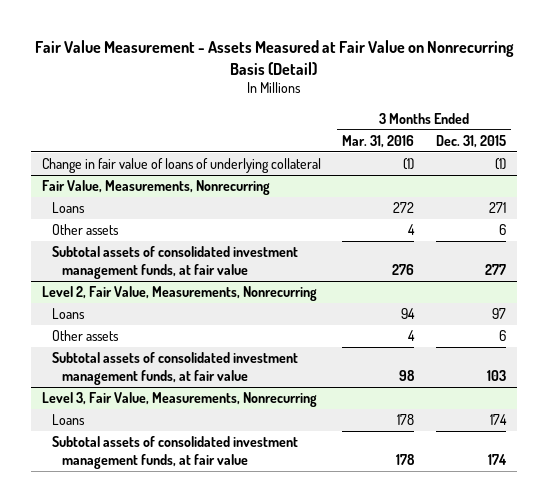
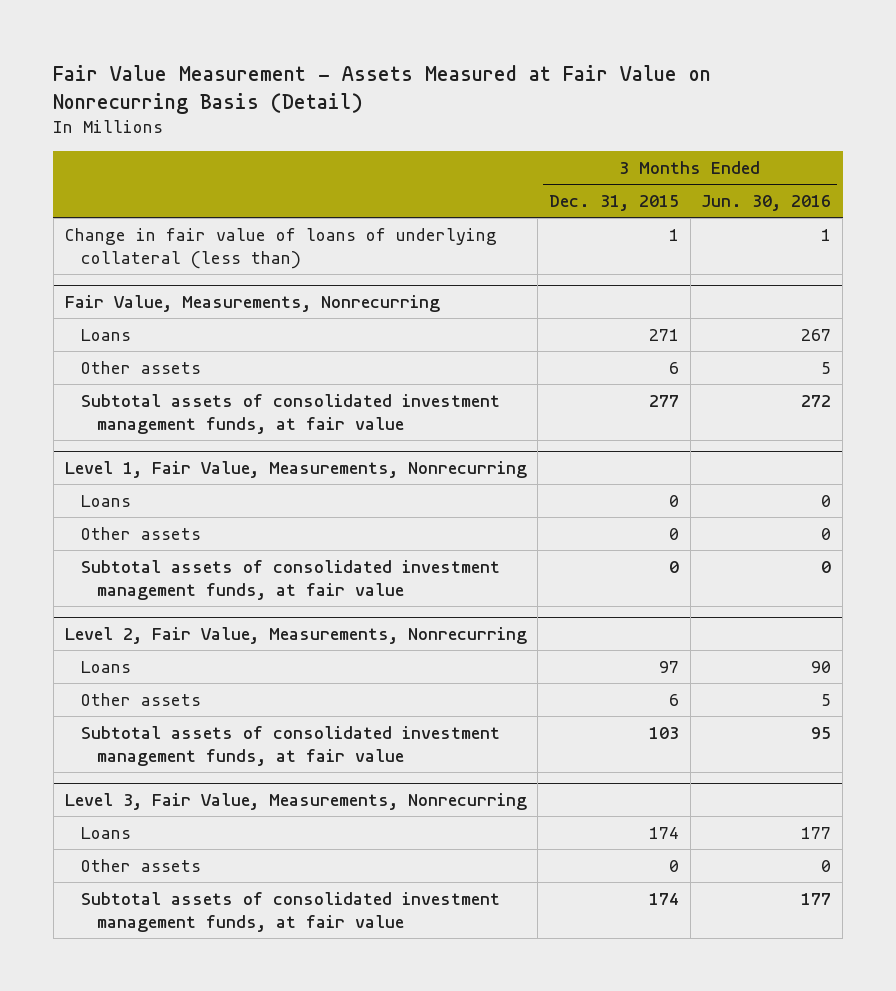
- | 3 Months Ended Mar. 31, 2016 | 3 Months Ended Dec. 31, 2015
+ | 3 Months Ended Dec. 31, 2015 | 3 Months Ended Jun. 30, 2016
- Change in fair value of loans of underlying collateral | (1) | (1)
+ Change in fair value of loans of underlying collateral (less than) | 1 | 1
+ Level 1, Fair Value, Measurements, Nonrecurring
+ Loans | 0 | 0
+ Other assets | 0 | 0
+ Subtotal assets of consolidated investment management funds, at fair value | 0 | 0
@ Level 3, Fair Value, Measurements, Nonrecurring
+ Other assets | 0 | 0

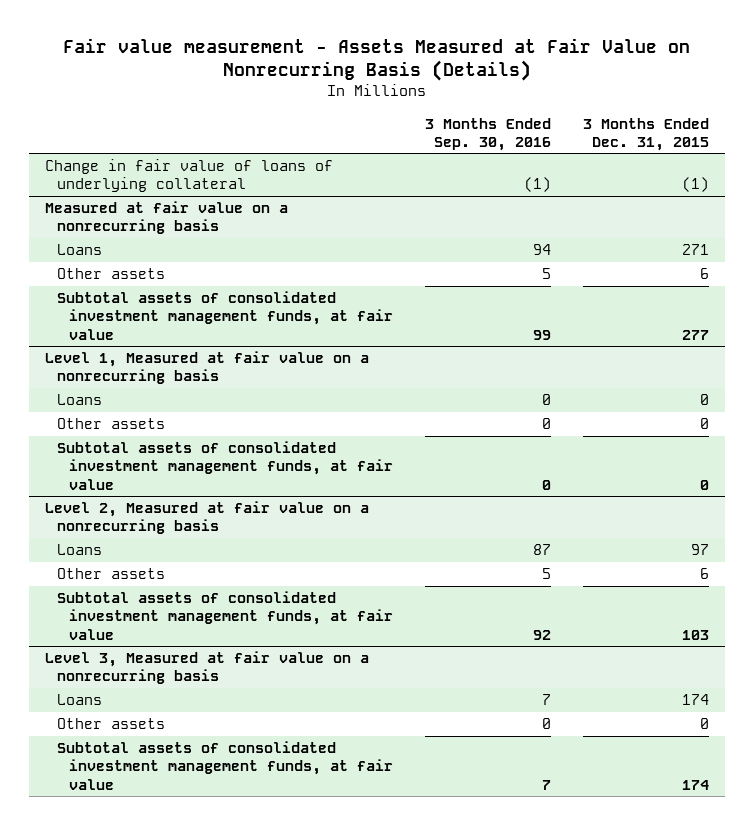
- Fair Value Measurement - Assets Measured at Fair Value on Nonrecurring Basis (Detail)
+ Fair value measurement - Assets Measured at Fair Value on Nonrecurring Basis (Details)
- | 3 Months Ended Dec. 31, 2015 | 3 Months Ended Jun. 30, 2016
+ | 3 Months Ended Sep. 30, 2016 | 3 Months Ended Dec. 31, 2015
- Change in fair value of loans of underlying collateral (less than) | 1 | 1
- Fair Value, Measurements, Nonrecurring
+ Change in fair value of loans of underlying collateral | (1) | (1)
+ Measured at fair value on a nonrecurring basis
- Level 1, Fair Value, Measurements, Nonrecurring
+ Level 1, Measured at fair value on a nonrecurring basis
- Level 2, Fair Value, Measurements, Nonrecurring
+ Level 2, Measured at fair value on a nonrecurring basis
- Level 3, Fair Value, Measurements, Nonrecurring
+ Level 3, Measured at fair value on a nonrecurring basis

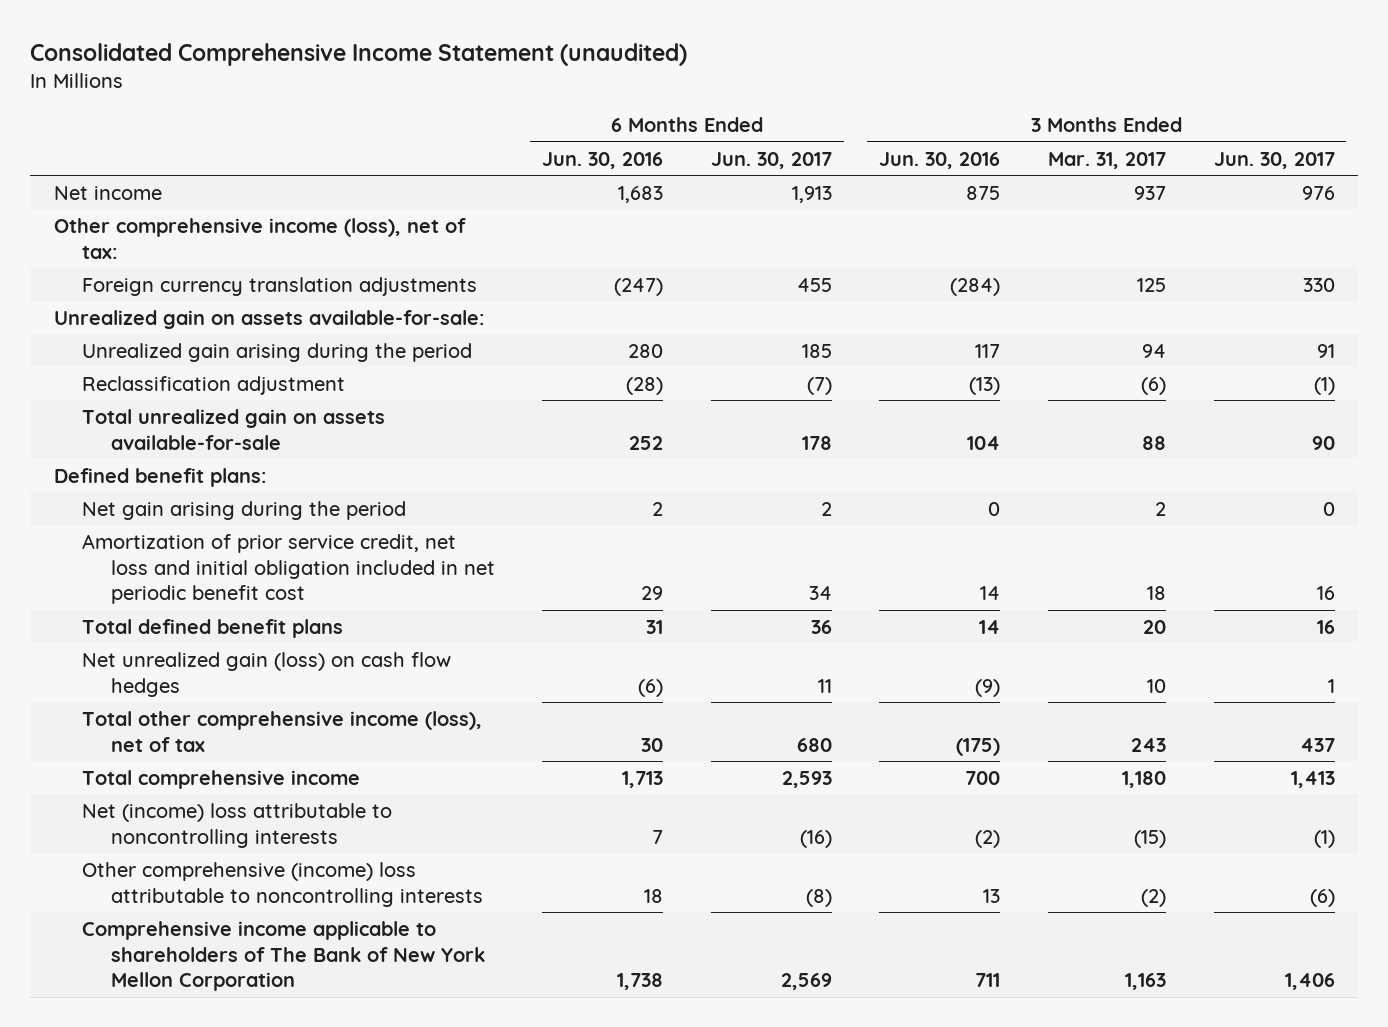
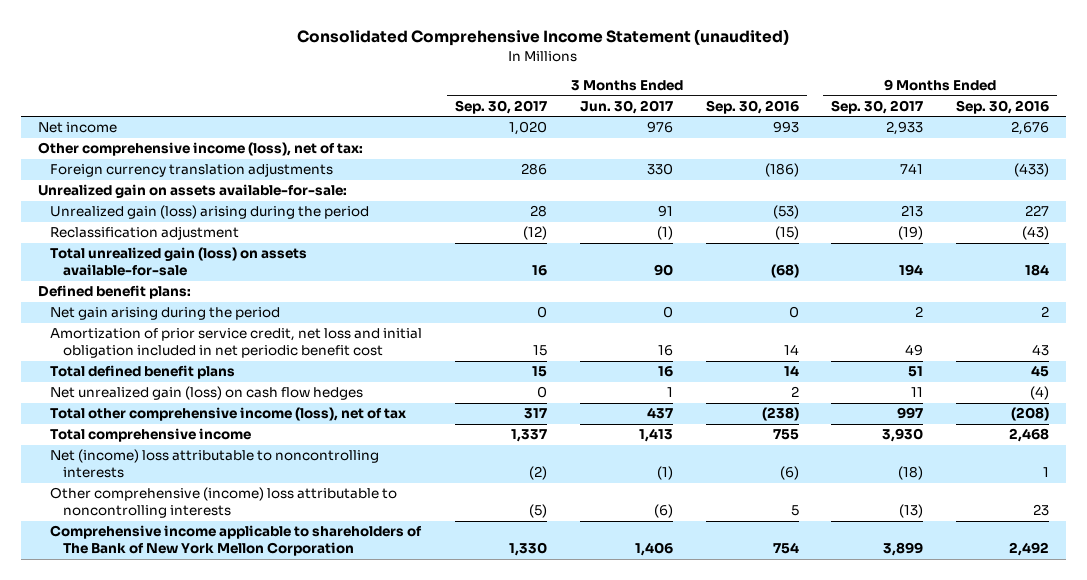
- | 6 Months Ended Jun. 30, 2016 | 6 Months Ended Jun. 30, 2017 | 3 Months Ended Jun. 30, 2016 | 3 Months Ended Mar. 31, 2017 | 3 Months Ended Jun. 30, 2017
+ | 3 Months Ended Sep. 30, 2017 | 3 Months Ended Jun. 30, 2017 | 3 Months Ended Sep. 30, 2016 | 9 Months Ended Sep. 30, 2017 | 9 Months Ended Sep. 30, 2016
- Unrealized gain arising during the period | 280 | 185 | 117 | 94 | 91
+ Unrealized gain (loss) arising during the period | 28 | 91 | (53) | 213 | 227
- Total unrealized gain on assets available-for-sale | 252 | 178 | 104 | 88 | 90
+ Total unrealized gain (loss) on assets available-for-sale | 16 | 90 | (68) | 194 | 184

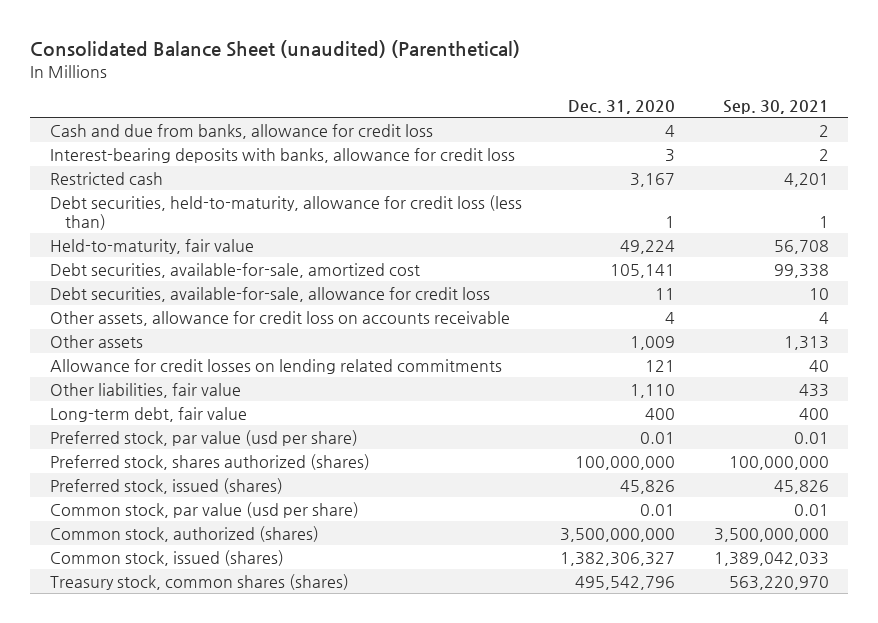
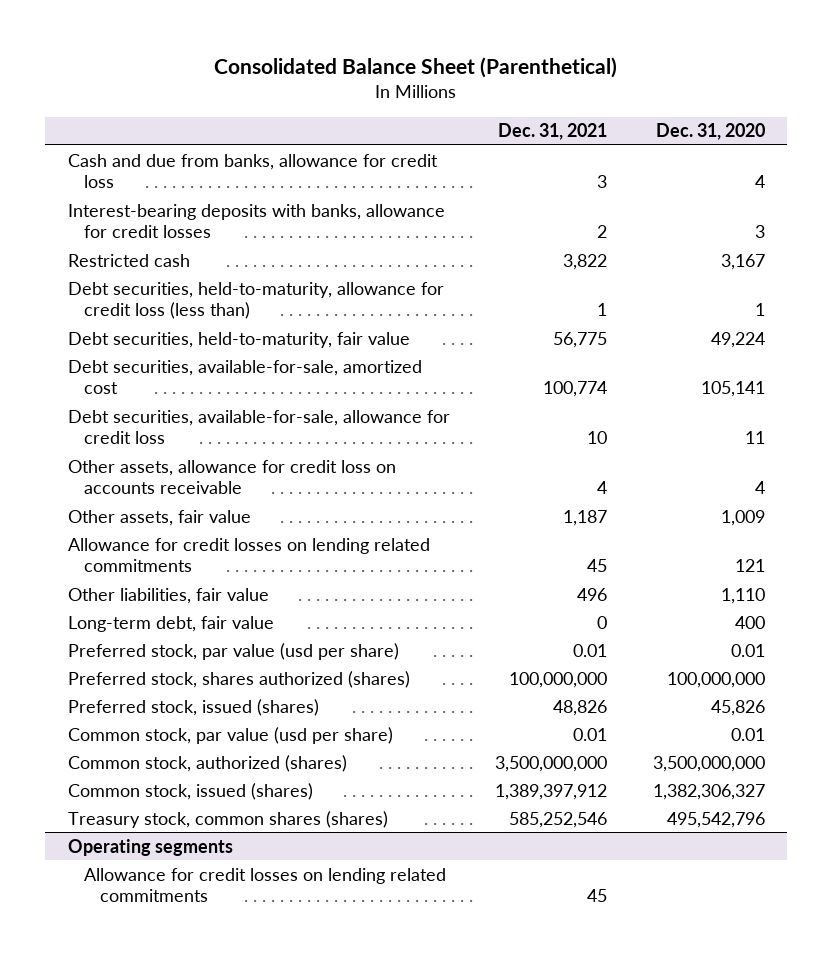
- Consolidated Balance Sheet (unaudited) (Parenthetical)
+ Consolidated Balance Sheet (Parenthetical)
- | Dec. 31, 2020 | Sep. 30, 2021
+ | Dec. 31, 2021 | Dec. 31, 2020
- Interest-bearing deposits with banks, allowance for credit loss | 3 | 2
+ Interest-bearing deposits with banks, allowance for credit losses | 2 | 3
- Held-to-maturity, fair value | 49,224 | 56,708
+ Debt securities, held-to-maturity, fair value | 56,775 | 49,224
- Other assets | 1,009 | 1,313
+ Other assets, fair value | 1,187 | 1,009
+ Operating segments
+ Allowance for credit losses on lending related commitments | 45 |

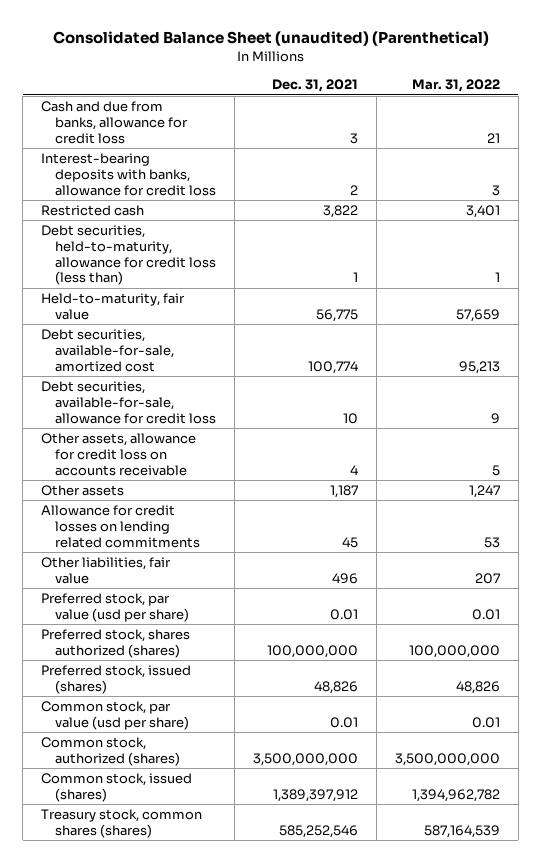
- Consolidated Balance Sheet (Parenthetical)
+ Consolidated Balance Sheet (unaudited) (Parenthetical)
- | Dec. 31, 2021 | Dec. 31, 2020
+ | Dec. 31, 2021 | Mar. 31, 2022
- Interest-bearing deposits with banks, allowance for credit losses | 2 | 3
+ Interest-bearing deposits with banks, allowance for credit loss | 2 | 3
- Debt securities, held-to-maturity, fair value | 56,775 | 49,224
+ Held-to-maturity, fair value | 56,775 | 57,659
- Other assets, fair value | 1,187 | 1,009
+ Other assets | 1,187 | 1,247
- Long-term debt, fair value | 0 | 400
- Operating segments
- Allowance for credit losses on lending related commitments | 45 |

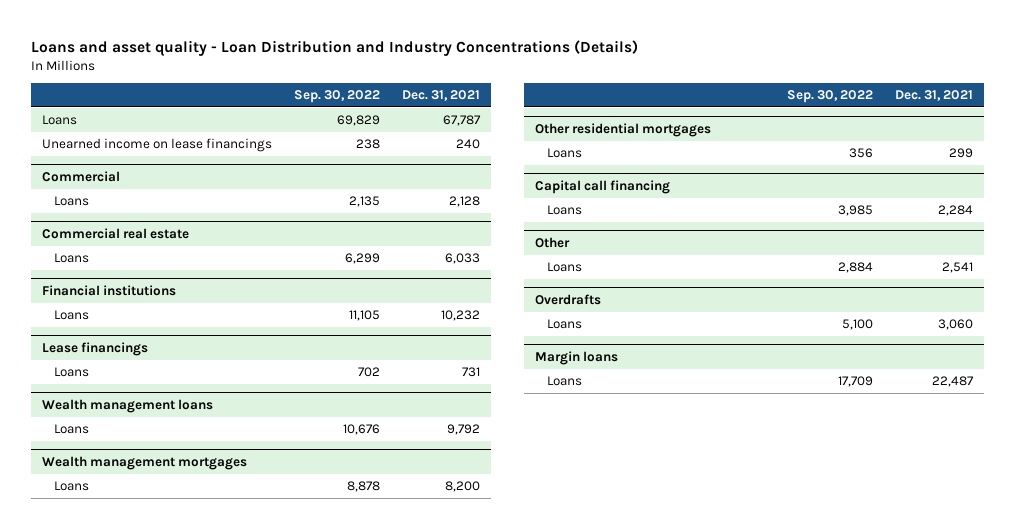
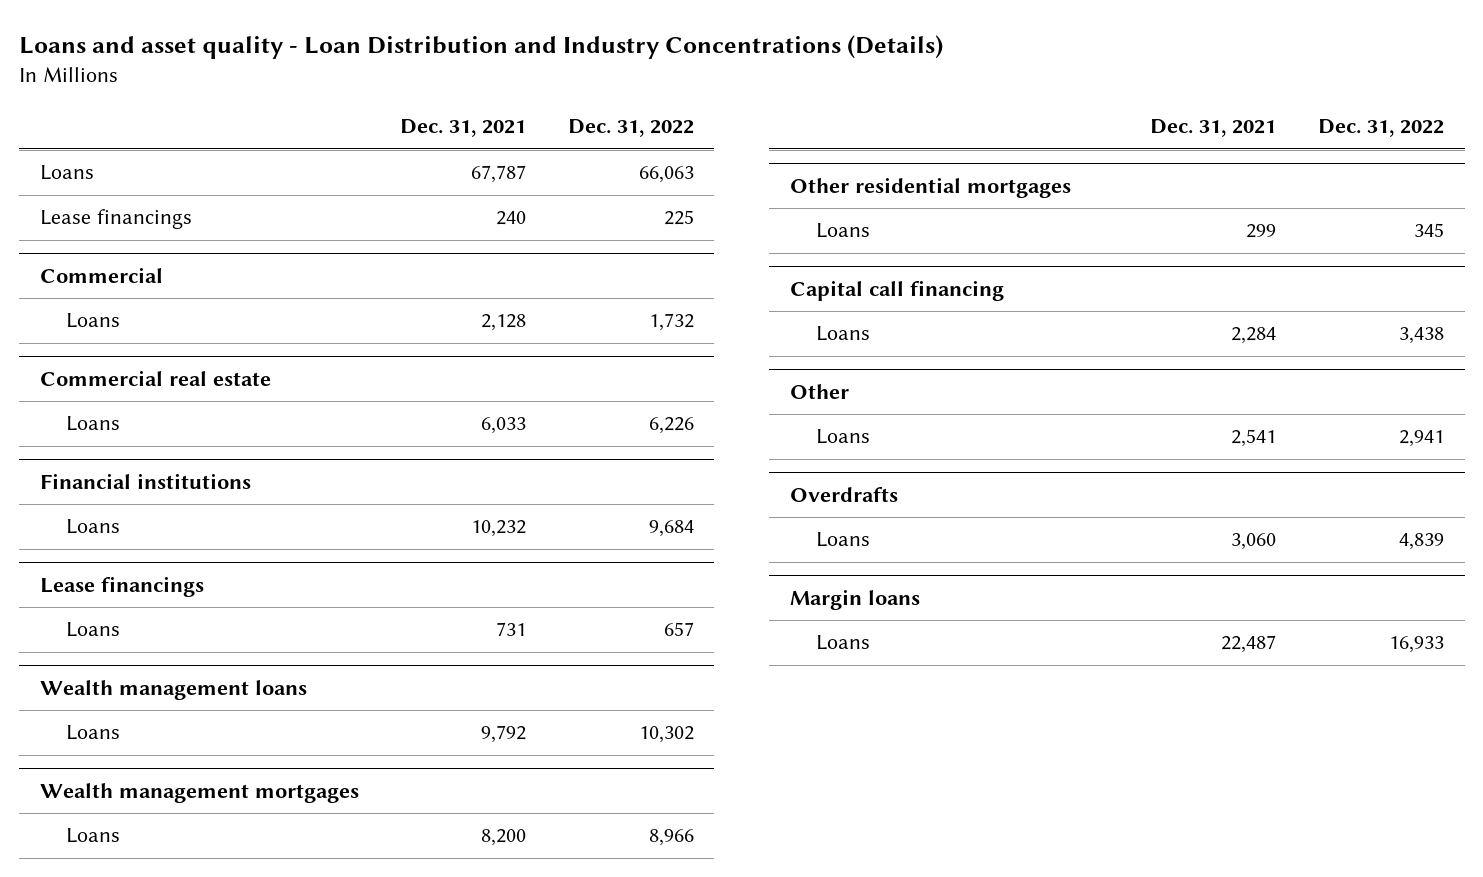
- | Sep. 30, 2022 | Dec. 31, 2021
+ | Dec. 31, 2021 | Dec. 31, 2022
- Unearned income on lease financings | 238 | 240
+ Lease financings | 240 | 225

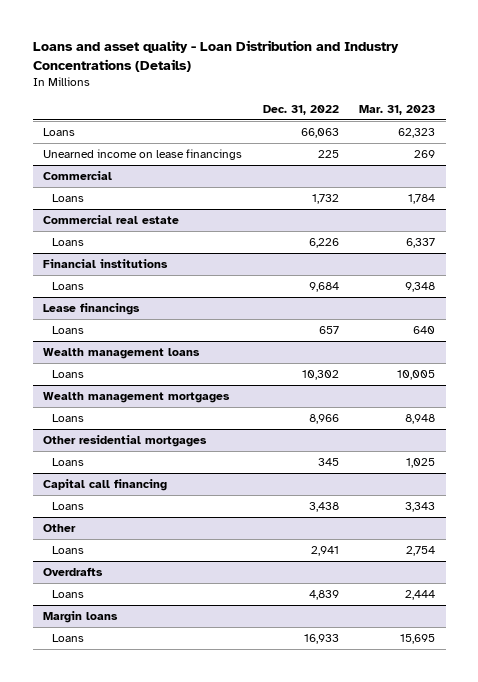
- | Dec. 31, 2021 | Dec. 31, 2022
+ | Dec. 31, 2022 | Mar. 31, 2023
- Lease financings | 240 | 225
+ Unearned income on lease financings | 225 | 269

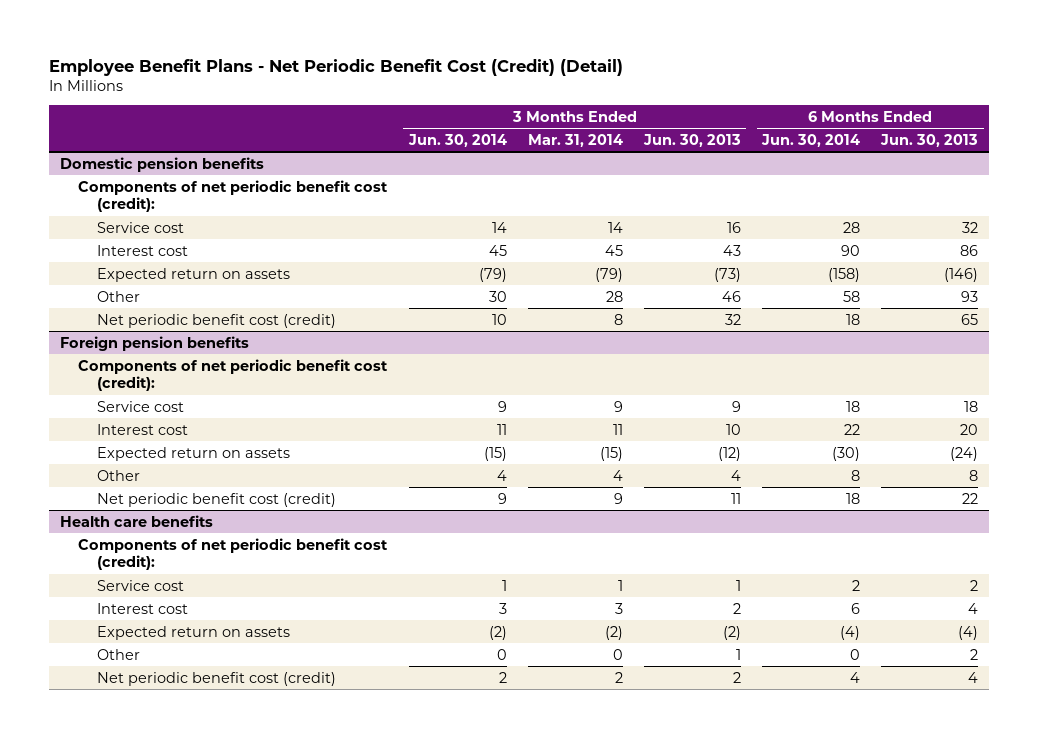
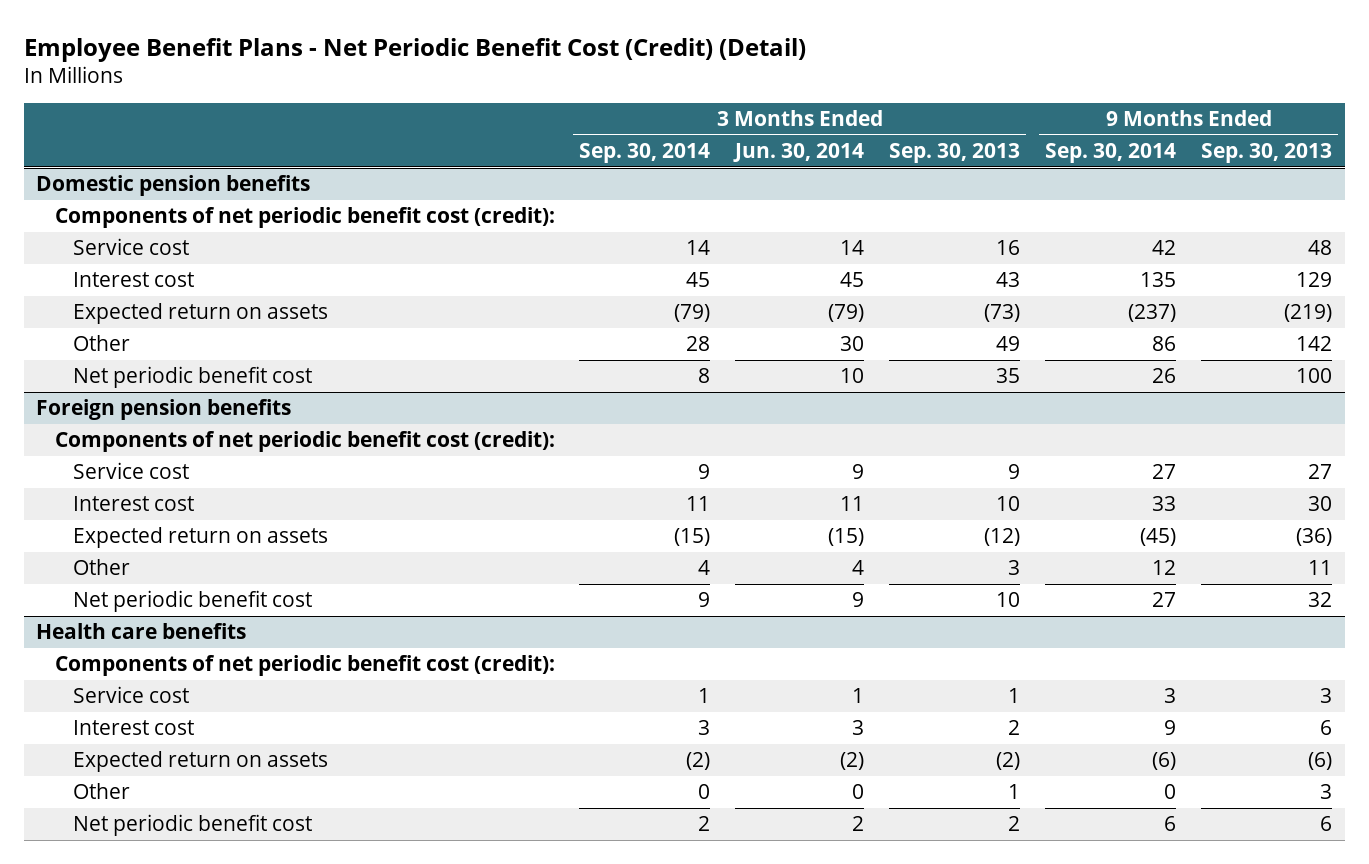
- | 3 Months Ended Jun. 30, 2014 | 3 Months Ended Mar. 31, 2014 | 3 Months Ended Jun. 30, 2013 | 6 Months Ended Jun. 30, 2014 | 6 Months Ended Jun. 30, 2013
+ | 3 Months Ended Sep. 30, 2014 | 3 Months Ended Jun. 30, 2014 | 3 Months Ended Sep. 30, 2013 | 9 Months Ended Sep. 30, 2014 | 9 Months Ended Sep. 30, 2013
@ Domestic pension benefits
- Net periodic benefit cost (credit) | 10 | 8 | 32 | 18 | 65
+ Net periodic benefit cost | 8 | 10 | 35 | 26 | 100
@ Foreign pension benefits
- Net periodic benefit cost (credit) | 9 | 9 | 11 | 18 | 22
+ Net periodic benefit cost | 9 | 9 | 10 | 27 | 32
@ Health care benefits
- Net periodic benefit cost (credit) | 2 | 2 | 2 | 4 | 4
+ Net periodic benefit cost | 2 | 2 | 2 | 6 | 6

